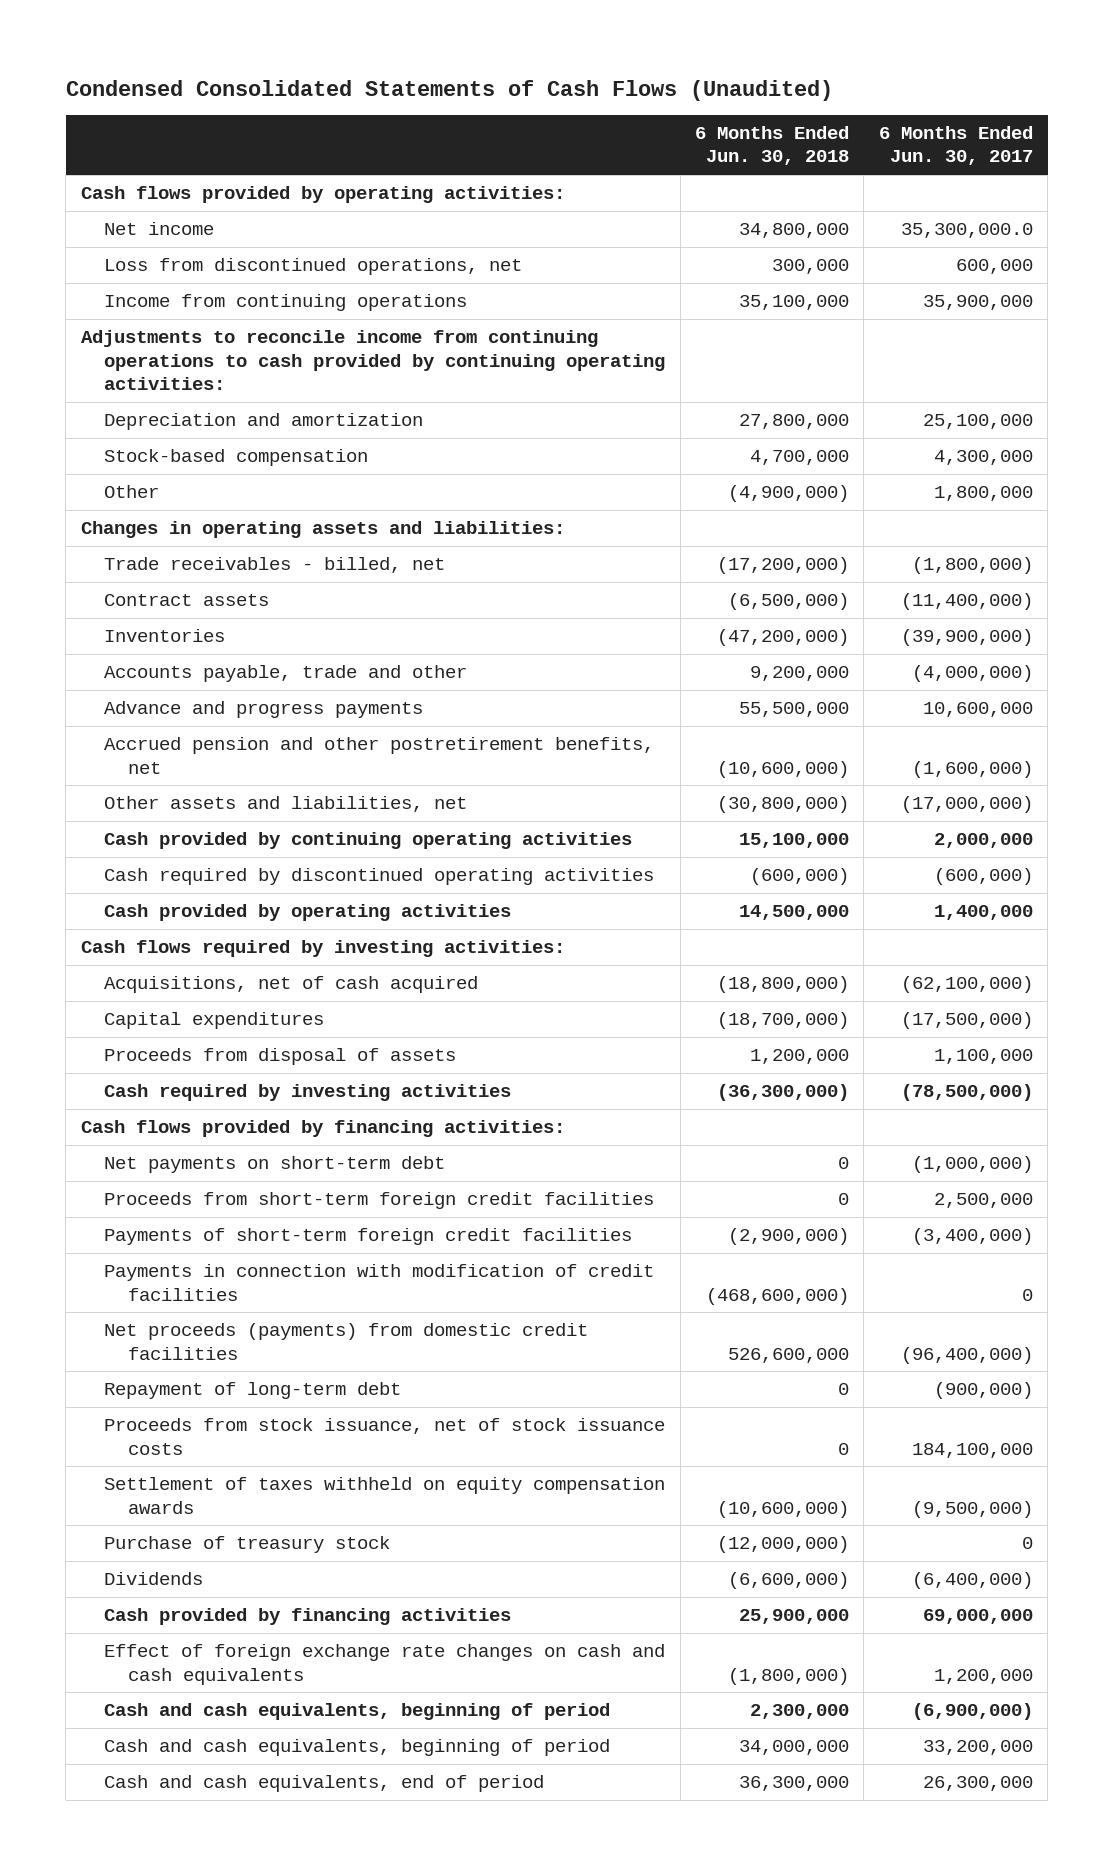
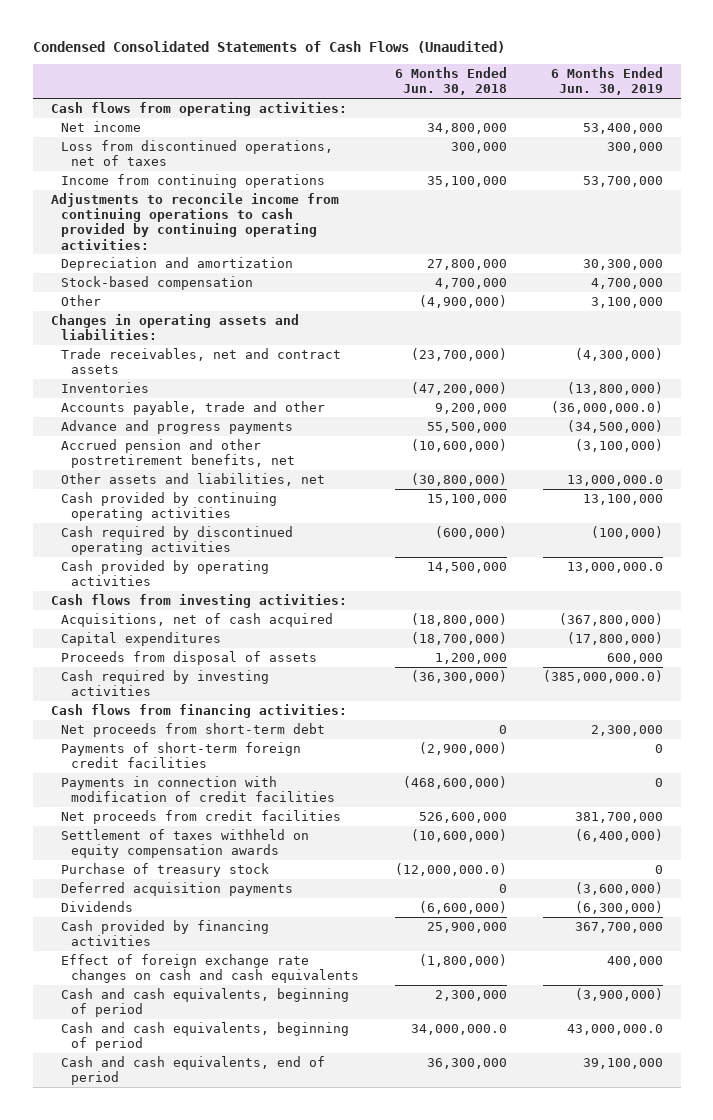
- | 6 Months Ended Jun. 30, 2018 | 6 Months Ended Jun. 30, 2017
+ | 6 Months Ended Jun. 30, 2018 | 6 Months Ended Jun. 30, 2019
- Cash flows provided by operating activities:
+ Cash flows from operating activities:
- Loss from discontinued operations, net | 300,000 | 600,000
+ Loss from discontinued operations, net of taxes | 300,000 | 300,000
- Trade receivables - billed, net | (17,200,000) | (1,800,000)
- Contract assets | (6,500,000) | (11,400,000)
+ Trade receivables, net and contract assets | (23,700,000) | (4,300,000)
- Cash flows required by investing activities:
+ Cash flows from investing activities:
- Cash flows provided by financing activities:
- Net payments on short-term debt | 0 | (1,000,000)
- Proceeds from short-term foreign credit facilities | 0 | 2,500,000
+ Cash flows from financing activities:
+ Net proceeds from short-term debt | 0 | 2,300,000
- Net proceeds (payments) from domestic credit facilities | 526,600,000 | (96,400,000)
- Repayment of long-term debt | 0 | (900,000)
- Proceeds from stock issuance, net of stock issuance costs | 0 | 184,100,000
+ Net proceeds from credit facilities | 526,600,000 | 381,700,000
- Purchase of treasury stock | (12,000,000) | 0
+ Purchase of treasury stock | (12,000,000.0) | 0
+ Deferred acquisition payments | 0 | (3,600,000)
- Cash and cash equivalents, beginning of period | 34,000,000 | 33,200,000
+ Cash and cash equivalents, beginning of period | 34,000,000.0 | 43,000,000.0

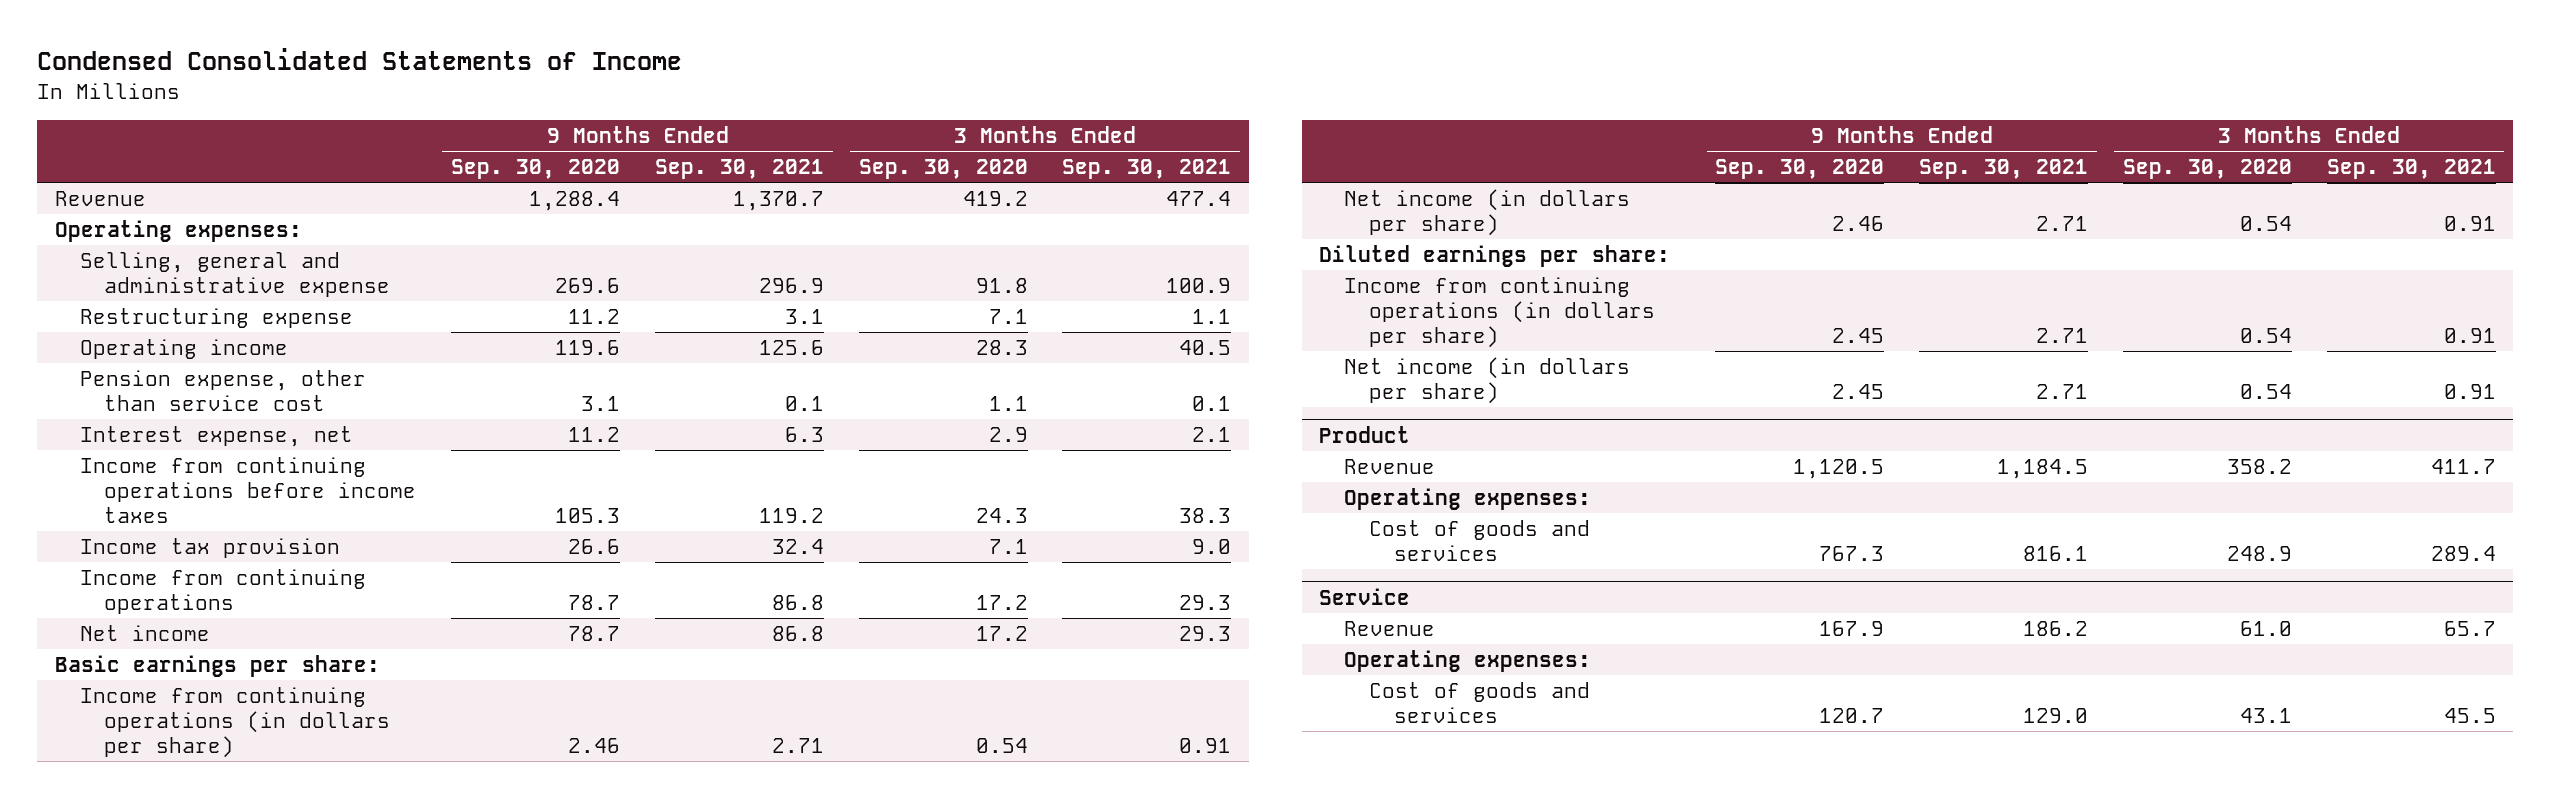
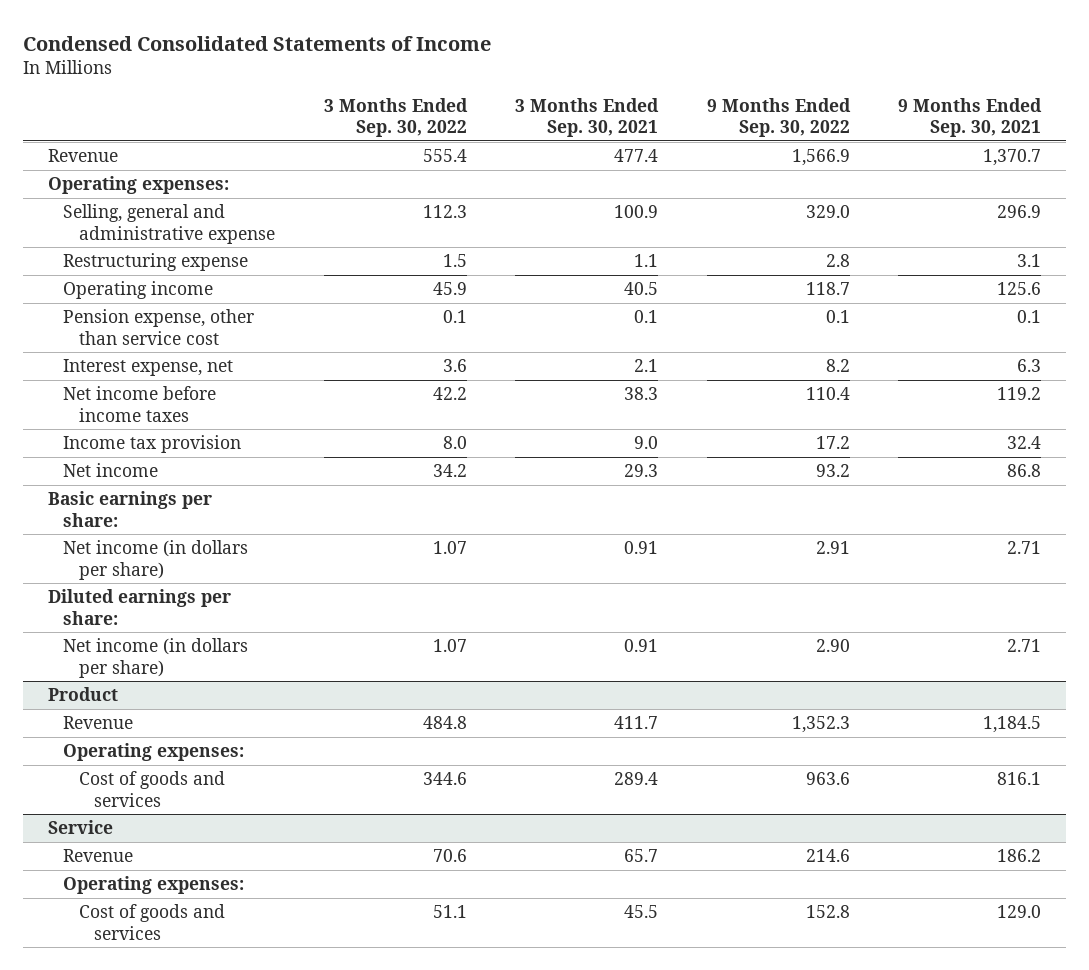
- | 9 Months Ended Sep. 30, 2020 | 9 Months Ended Sep. 30, 2021 | 3 Months Ended Sep. 30, 2020 | 3 Months Ended Sep. 30, 2021
+ | 3 Months Ended Sep. 30, 2022 | 3 Months Ended Sep. 30, 2021 | 9 Months Ended Sep. 30, 2022 | 9 Months Ended Sep. 30, 2021
- Income from continuing operations before income taxes | 105.3 | 119.2 | 24.3 | 38.3
+ Net income before income taxes | 42.2 | 38.3 | 110.4 | 119.2
- Income from continuing operations | 78.7 | 86.8 | 17.2 | 29.3
- Income from continuing operations (in dollars per share) | 2.46 | 2.71 | 0.54 | 0.91
- Income from continuing operations (in dollars per share) | 2.45 | 2.71 | 0.54 | 0.91

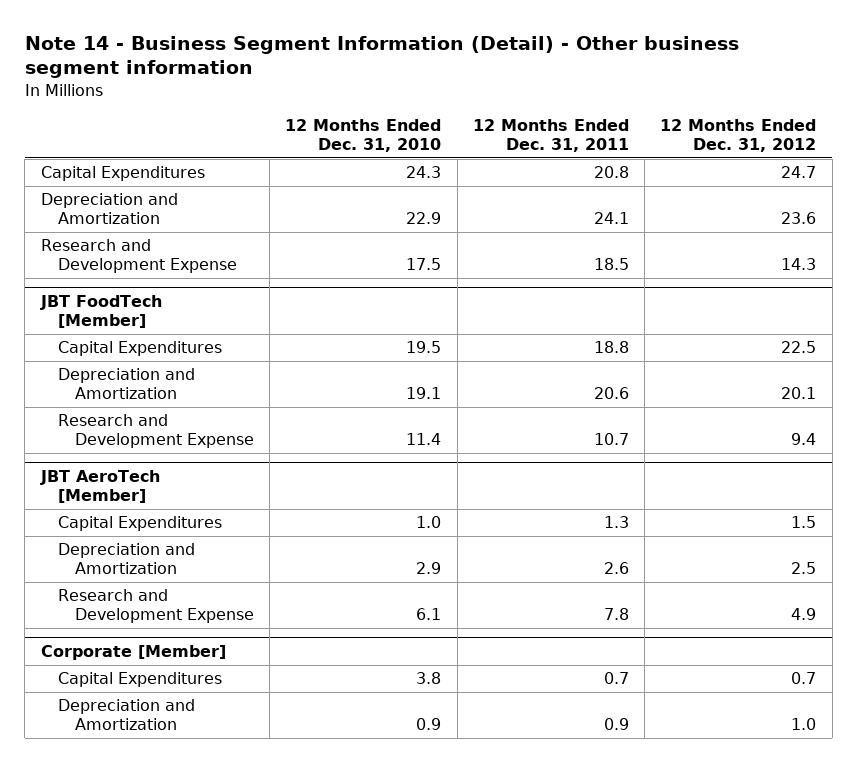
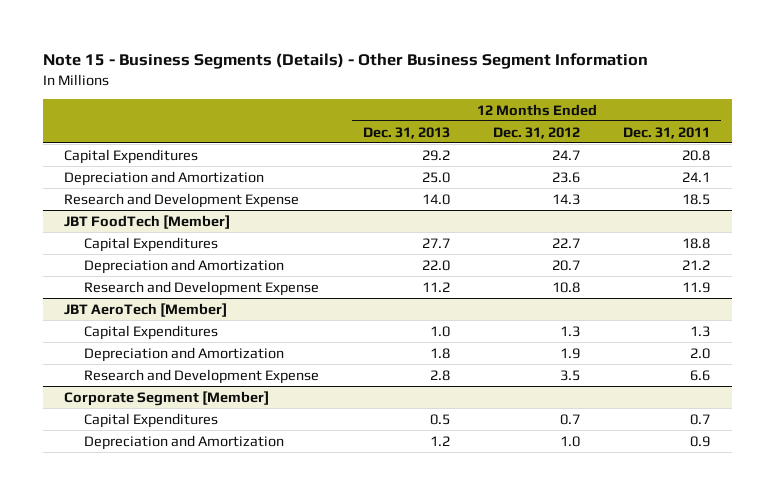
- Note 14 - Business Segment Information (Detail) - Other business segment information
+ Note 15 - Business Segments (Details) - Other Business Segment Information
- | 12 Months Ended Dec. 31, 2010 | 12 Months Ended Dec. 31, 2011 | 12 Months Ended Dec. 31, 2012
+ | 12 Months Ended Dec. 31, 2013 | 12 Months Ended Dec. 31, 2012 | 12 Months Ended Dec. 31, 2011
@ JBT FoodTech [Member]
- Capital Expenditures | 19.5 | 18.8 | 22.5
- Depreciation and Amortization | 19.1 | 20.6 | 20.1
- Research and Development Expense | 11.4 | 10.7 | 9.4
+ Capital Expenditures | 27.7 | 22.7 | 18.8
+ Depreciation and Amortization | 22.0 | 20.7 | 21.2
+ Research and Development Expense | 11.2 | 10.8 | 11.9
@ JBT AeroTech [Member]
- Capital Expenditures | 1.0 | 1.3 | 1.5
- Depreciation and Amortization | 2.9 | 2.6 | 2.5
- Research and Development Expense | 6.1 | 7.8 | 4.9
- Corporate [Member]
@ JBT AeroTech [Member]
+ Capital Expenditures | 1.0 | 1.3 | 1.3
+ Depreciation and Amortization | 1.8 | 1.9 | 2.0
+ Research and Development Expense | 2.8 | 3.5 | 6.6
+ Corporate Segment [Member]

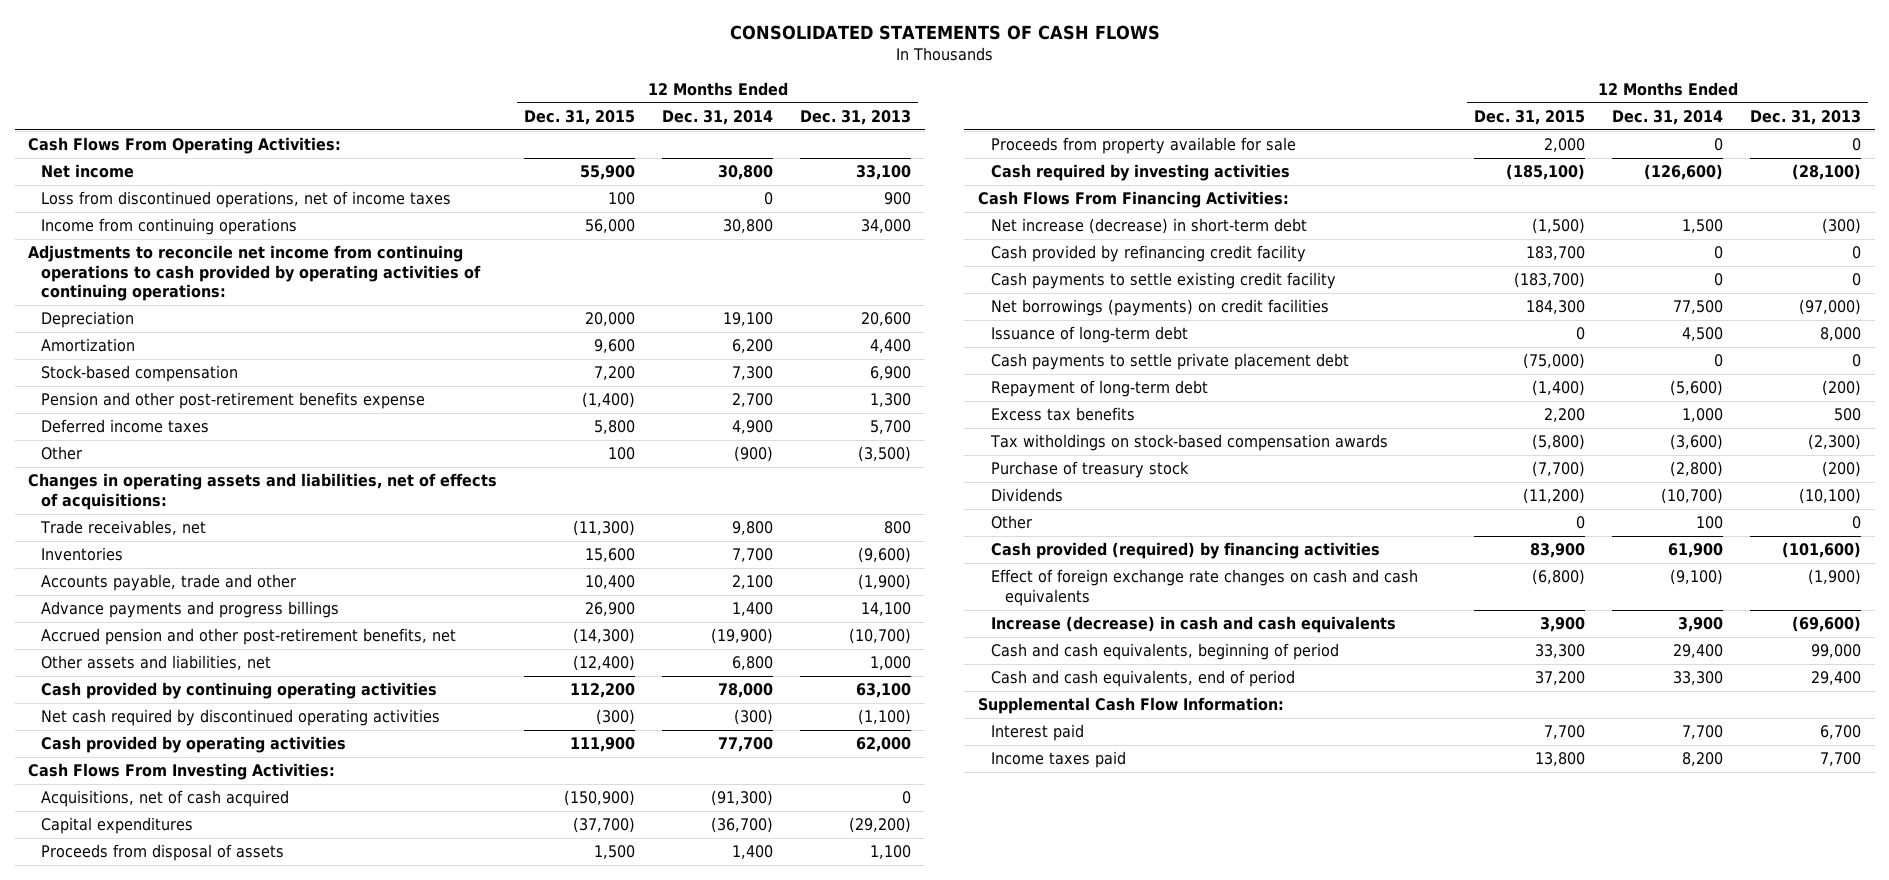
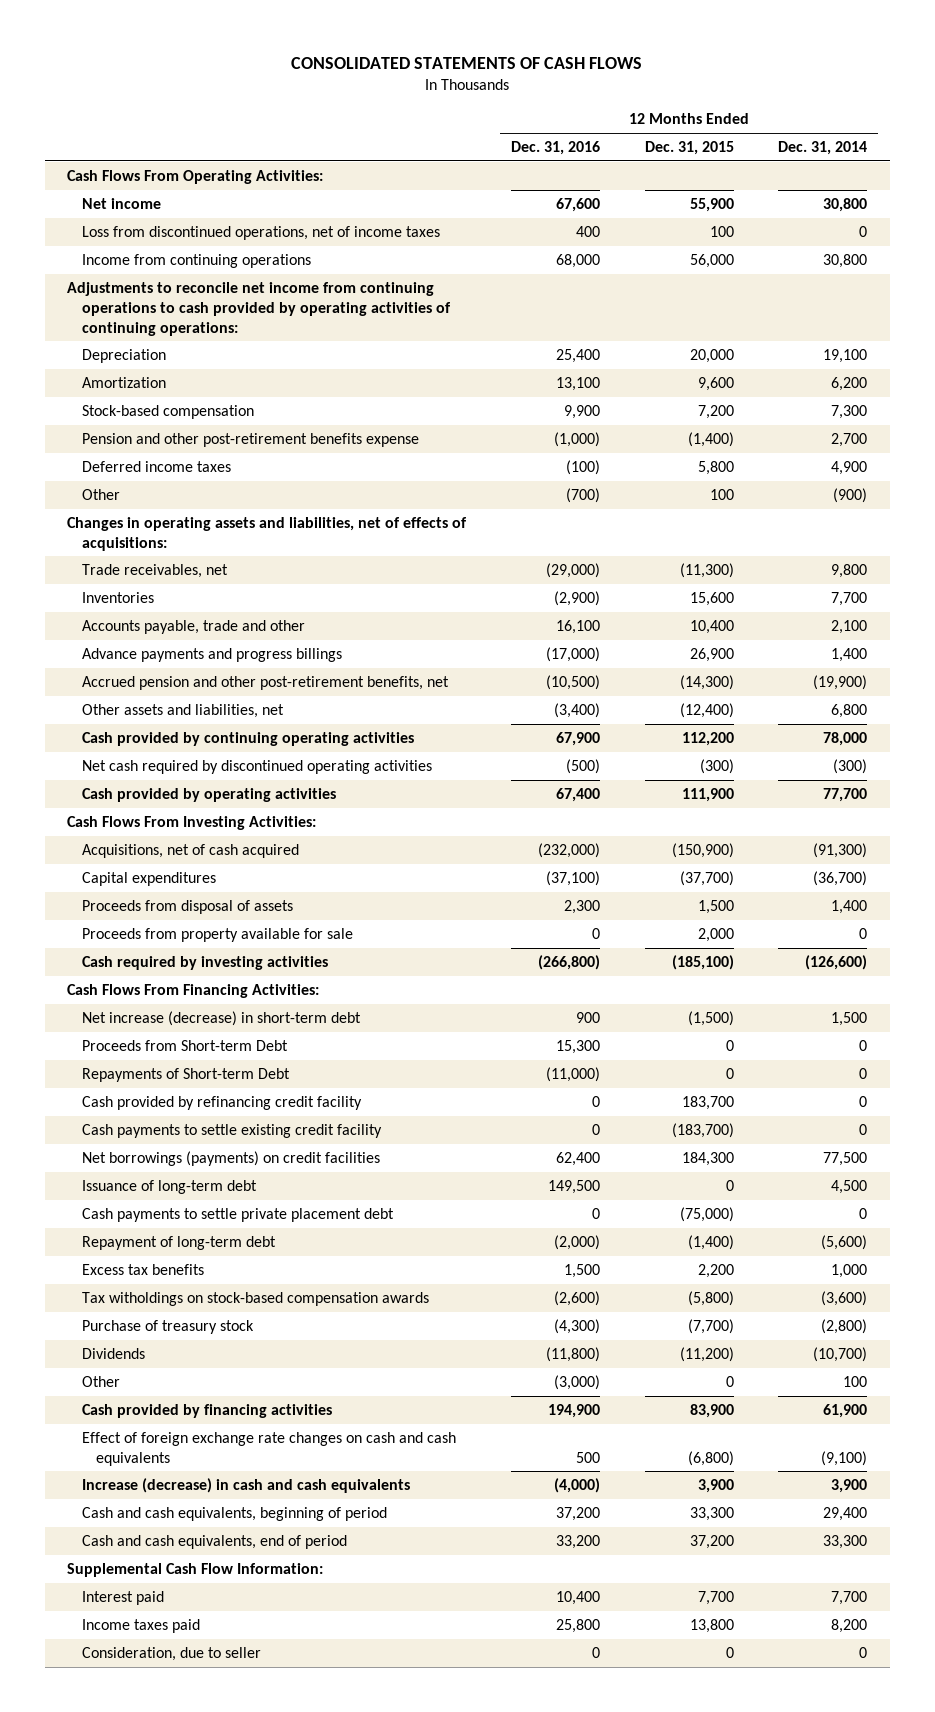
- | 12 Months Ended Dec. 31, 2015 | 12 Months Ended Dec. 31, 2014 | 12 Months Ended Dec. 31, 2013
+ | 12 Months Ended Dec. 31, 2016 | 12 Months Ended Dec. 31, 2015 | 12 Months Ended Dec. 31, 2014
+ Proceeds from Short-term Debt | 15,300 | 0 | 0
+ Repayments of Short-term Debt | (11,000) | 0 | 0
- Cash provided (required) by financing activities | 83,900 | 61,900 | (101,600)
+ Cash provided by financing activities | 194,900 | 83,900 | 61,900
+ Consideration, due to seller | 0 | 0 | 0

